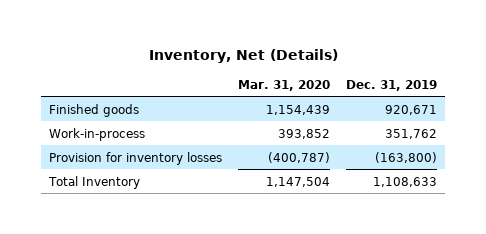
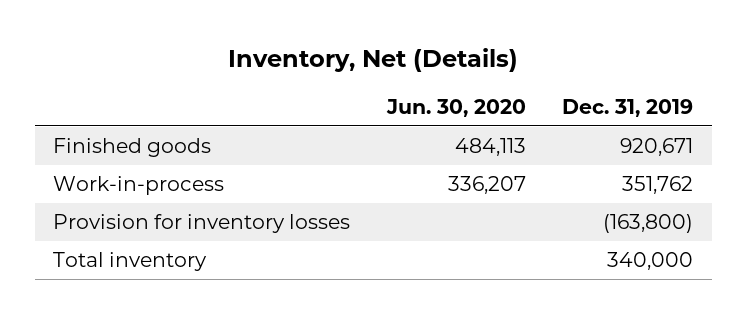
- | Mar. 31, 2020 | Dec. 31, 2019
+ | Jun. 30, 2020 | Dec. 31, 2019
- Total Inventory | 1,147,504 | 1,108,633
+ Total inventory | | 340,000

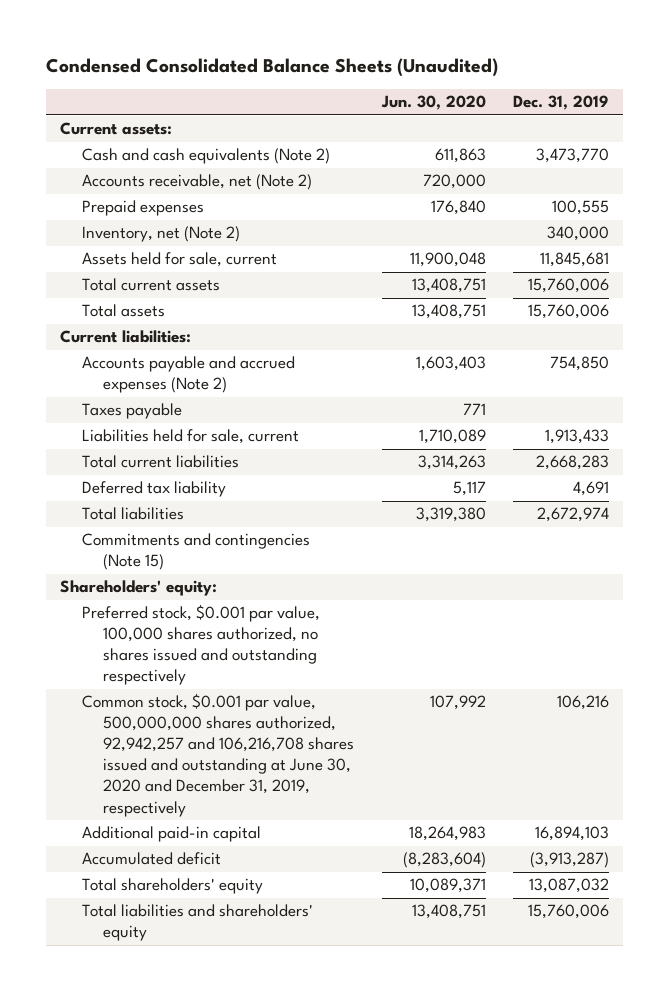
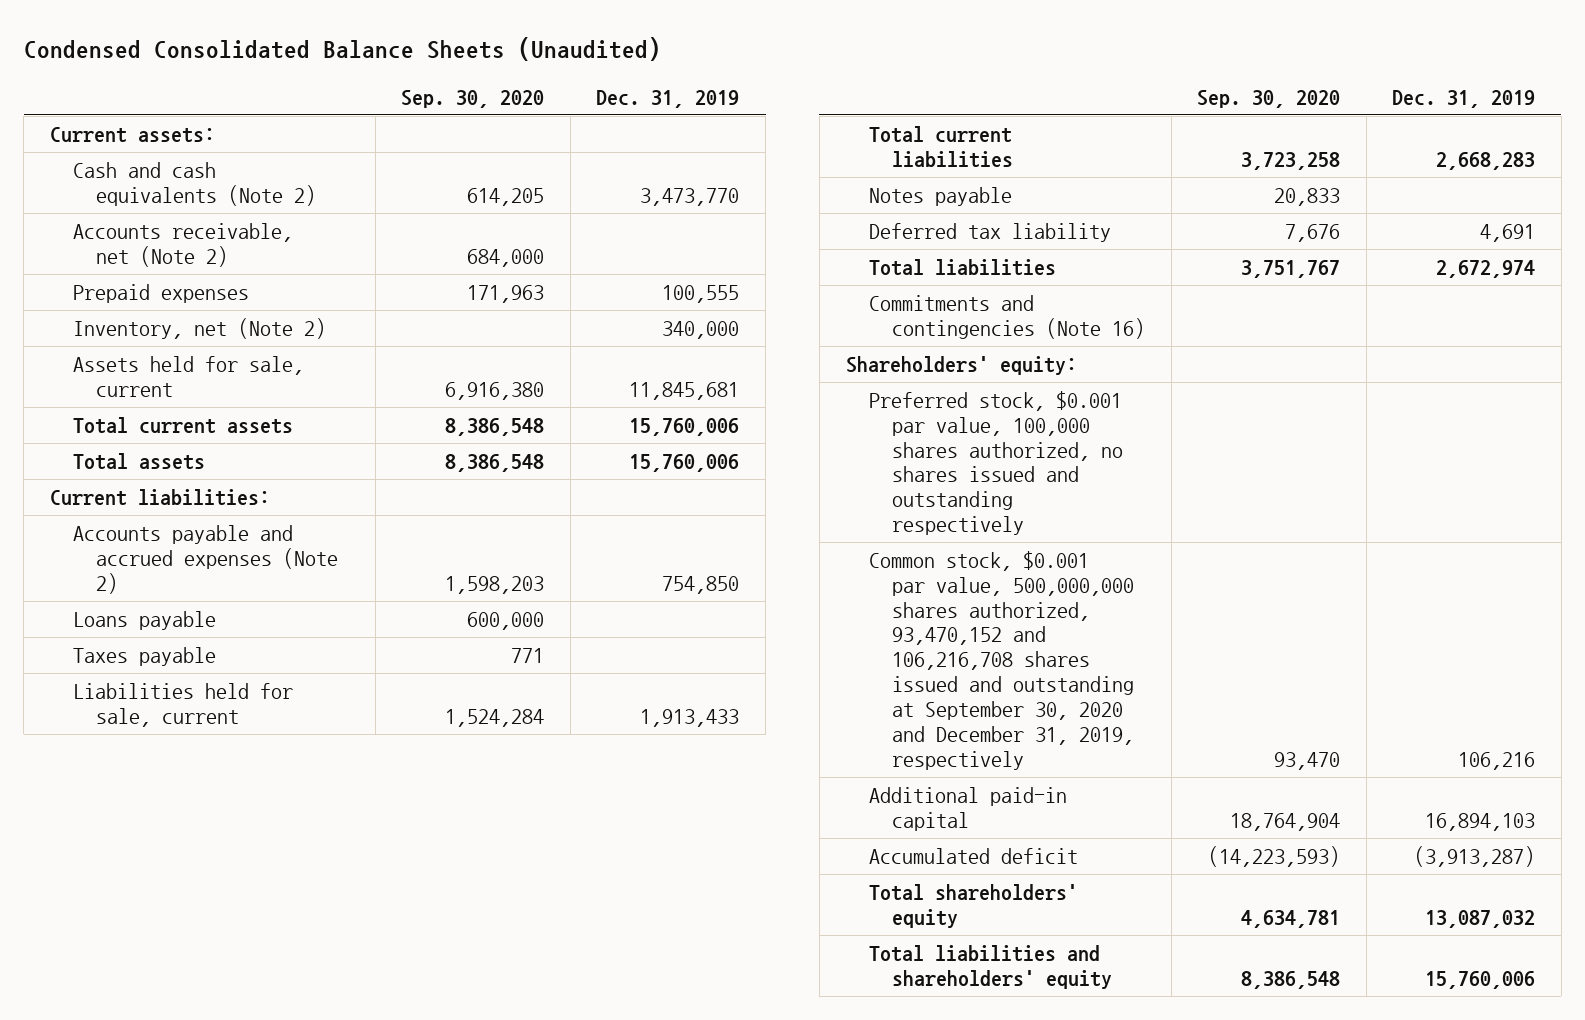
- | Jun. 30, 2020 | Dec. 31, 2019
+ | Sep. 30, 2020 | Dec. 31, 2019
+ Loans payable | 600,000 |
+ Notes payable | 20,833 |
- Commitments and contingencies (Note 15)
+ Commitments and contingencies (Note 16)
- Common stock, $0.001 par value, 500,000,000 shares authorized, 92,942,257 and 106,216,708 shares issued and outstanding at June 30, 2020 and December 31, 2019, respectively | 107,992 | 106,216
+ Common stock, $0.001 par value, 500,000,000 shares authorized, 93,470,152 and 106,216,708 shares issued and outstanding at September 30, 2020 and December 31, 2019, respectively | 93,470 | 106,216

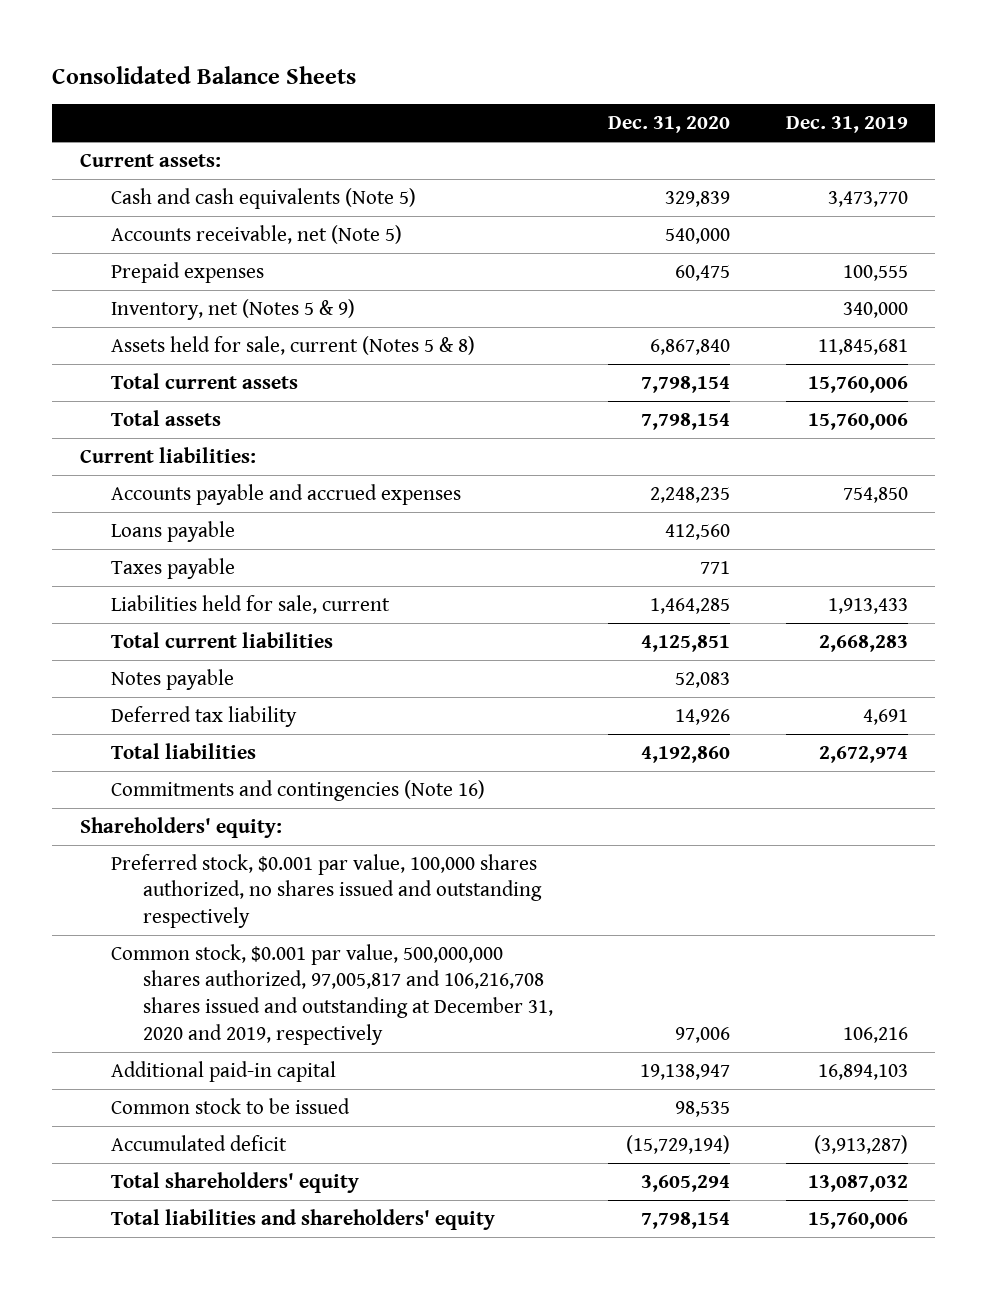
- Condensed Consolidated Balance Sheets (Unaudited)
+ Consolidated Balance Sheets
- | Sep. 30, 2020 | Dec. 31, 2019
+ | Dec. 31, 2020 | Dec. 31, 2019
- Cash and cash equivalents (Note 2) | 614,205 | 3,473,770
- Accounts receivable, net (Note 2) | 684,000 |
+ Cash and cash equivalents (Note 5) | 329,839 | 3,473,770
+ Accounts receivable, net (Note 5) | 540,000 |
- Inventory, net (Note 2) | | 340,000
- Assets held for sale, current | 6,916,380 | 11,845,681
+ Inventory, net (Notes 5 & 9) | | 340,000
+ Assets held for sale, current (Notes 5 & 8) | 6,867,840 | 11,845,681
- Accounts payable and accrued expenses (Note 2) | 1,598,203 | 754,850
+ Accounts payable and accrued expenses | 2,248,235 | 754,850
- Common stock, $0.001 par value, 500,000,000 shares authorized, 93,470,152 and 106,216,708 shares issued and outstanding at September 30, 2020 and December 31, 2019, respectively | 93,470 | 106,216
+ Common stock, $0.001 par value, 500,000,000 shares authorized, 97,005,817 and 106,216,708 shares issued and outstanding at December 31, 2020 and 2019, respectively | 97,006 | 106,216
+ Common stock to be issued | 98,535 |

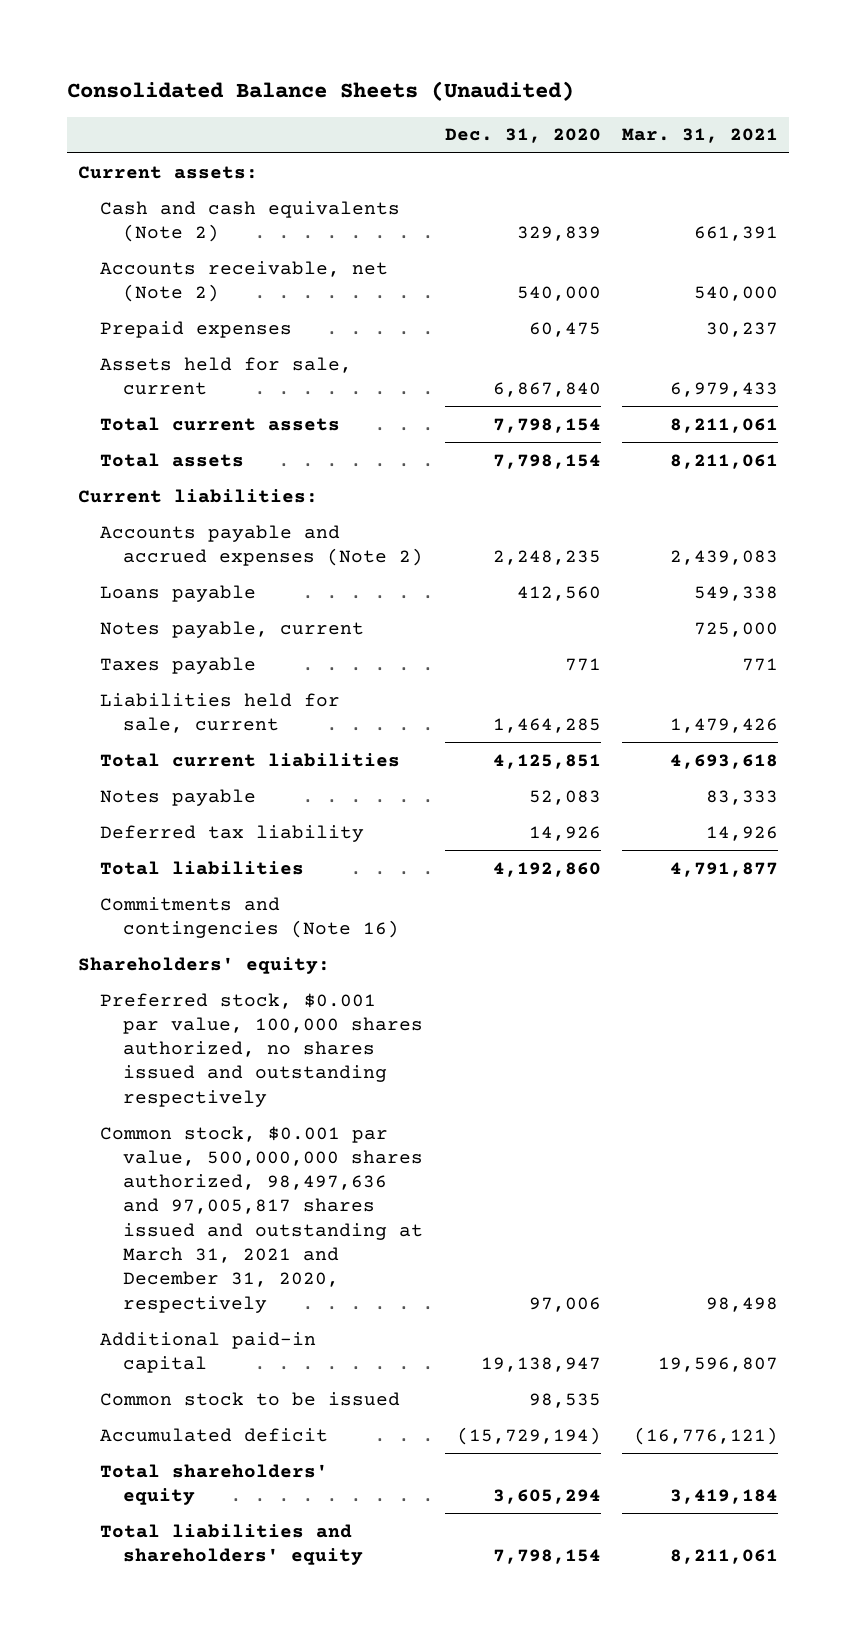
- Consolidated Balance Sheets
+ Consolidated Balance Sheets (Unaudited)
- | Dec. 31, 2020 | Dec. 31, 2019
+ | Dec. 31, 2020 | Mar. 31, 2021
- Cash and cash equivalents (Note 5) | 329,839 | 3,473,770
- Accounts receivable, net (Note 5) | 540,000 |
+ Cash and cash equivalents (Note 2) | 329,839 | 661,391
+ Accounts receivable, net (Note 2) | 540,000 | 540,000
- Inventory, net (Notes 5 & 9) | | 340,000
- Assets held for sale, current (Notes 5 & 8) | 6,867,840 | 11,845,681
+ Assets held for sale, current | 6,867,840 | 6,979,433
- Accounts payable and accrued expenses | 2,248,235 | 754,850
+ Accounts payable and accrued expenses (Note 2) | 2,248,235 | 2,439,083
+ Notes payable, current | | 725,000
- Common stock, $0.001 par value, 500,000,000 shares authorized, 97,005,817 and 106,216,708 shares issued and outstanding at December 31, 2020 and 2019, respectively | 97,006 | 106,216
+ Common stock, $0.001 par value, 500,000,000 shares authorized, 98,497,636 and 97,005,817 shares issued and outstanding at March 31, 2021 and December 31, 2020, respectively | 97,006 | 98,498

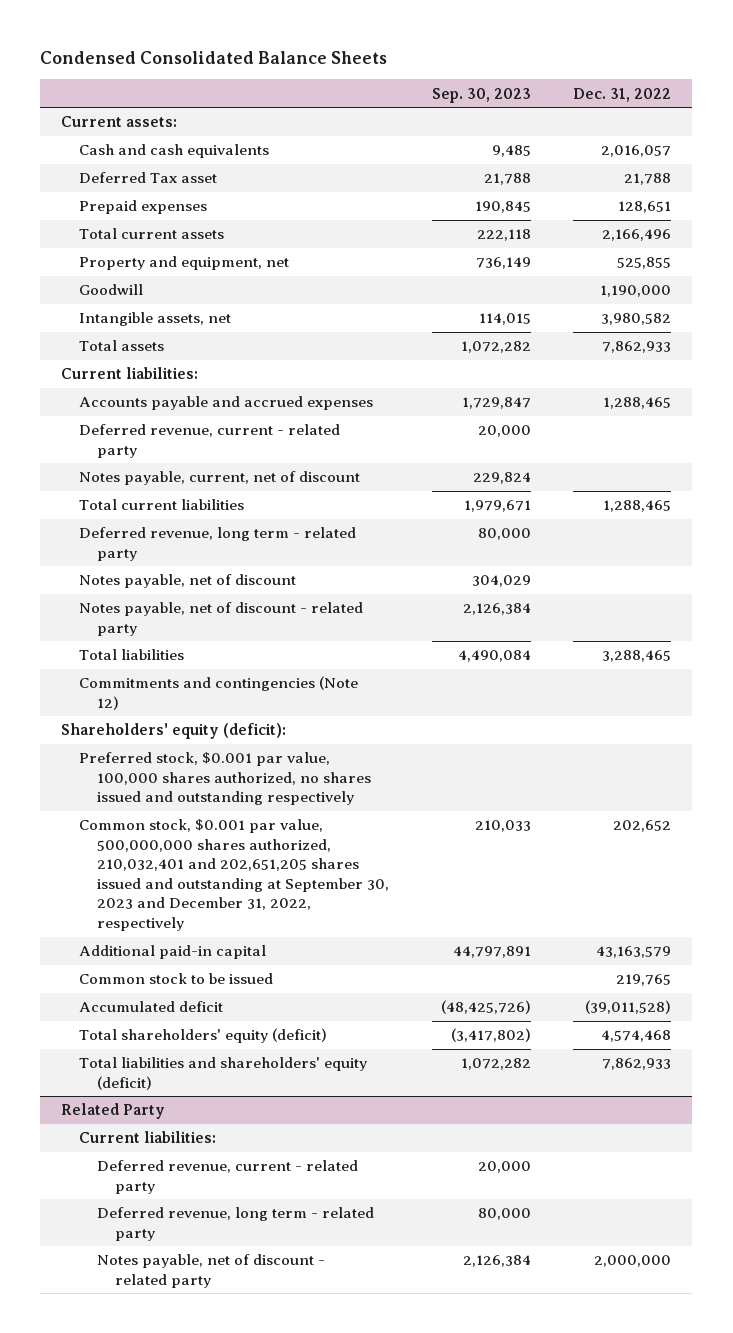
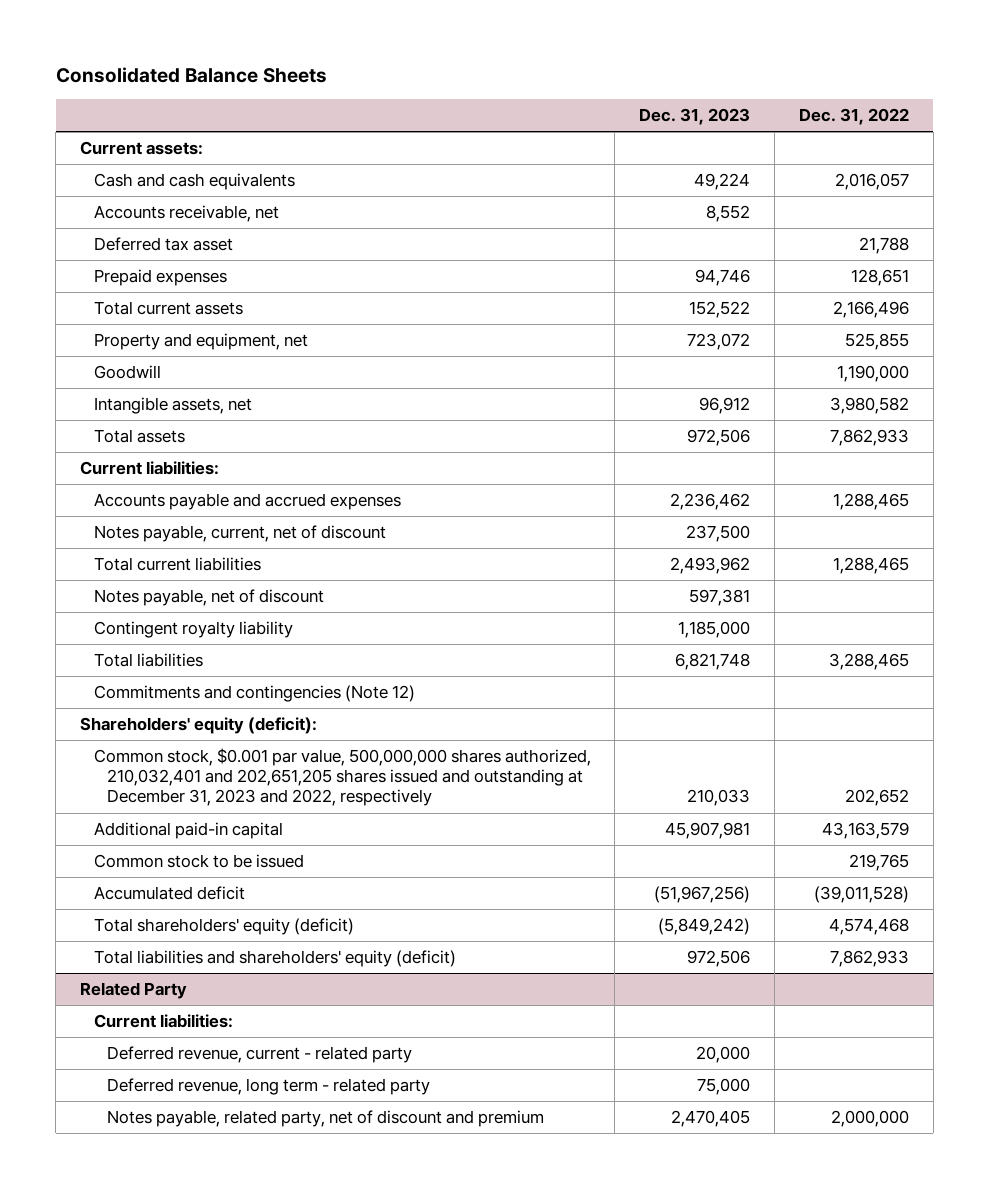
- Condensed Consolidated Balance Sheets
+ Consolidated Balance Sheets
- | Sep. 30, 2023 | Dec. 31, 2022
+ | Dec. 31, 2023 | Dec. 31, 2022
- Deferred Tax asset | 21,788 | 21,788
+ Accounts receivable, net | 8,552 |
+ Deferred tax asset | | 21,788
- Deferred revenue, current - related party | 20,000 |
- Deferred revenue, long term - related party | 80,000 |
- Notes payable, net of discount - related party | 2,126,384 |
+ Contingent royalty liability | 1,185,000 |
- Preferred stock, $0.001 par value, 100,000 shares authorized, no shares issued and outstanding respectively
- Common stock, $0.001 par value, 500,000,000 shares authorized, 210,032,401 and 202,651,205 shares issued and outstanding at September 30, 2023 and December 31, 2022, respectively | 210,033 | 202,652
+ Common stock, $0.001 par value, 500,000,000 shares authorized, 210,032,401 and 202,651,205 shares issued and outstanding at December 31, 2023 and 2022, respectively | 210,033 | 202,652
@ Related Party
- Notes payable, net of discount - related party | 2,126,384 | 2,000,000
+ Notes payable, related party, net of discount and premium | 2,470,405 | 2,000,000

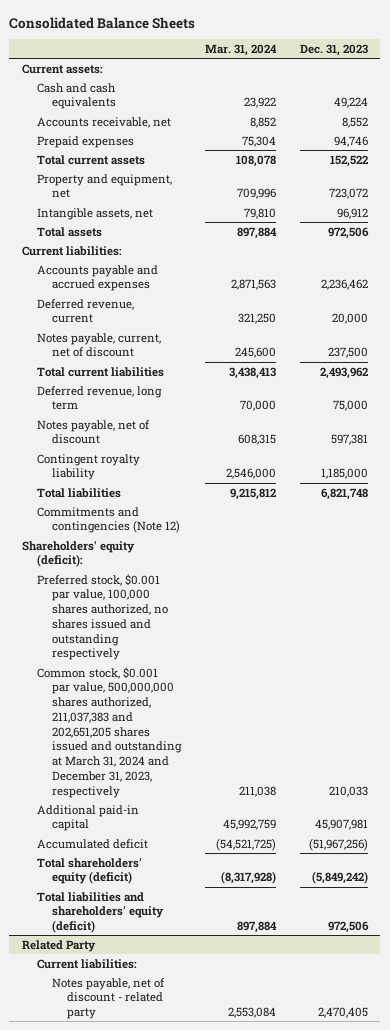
- | Dec. 31, 2023 | Dec. 31, 2022
+ | Mar. 31, 2024 | Dec. 31, 2023
- Deferred tax asset | | 21,788
- Goodwill | | 1,190,000
+ Deferred revenue, current | 321,250 | 20,000
+ Deferred revenue, long term | 70,000 | 75,000
- Common stock, $0.001 par value, 500,000,000 shares authorized, 210,032,401 and 202,651,205 shares issued and outstanding at December 31, 2023 and 2022, respectively | 210,033 | 202,652
+ Preferred stock, $0.001 par value, 100,000 shares authorized, no shares issued and outstanding respectively
+ Common stock, $0.001 par value, 500,000,000 shares authorized, 211,037,383 and 202,651,205 shares issued and outstanding at March 31, 2024 and December 31, 2023, respectively | 211,038 | 210,033
- Common stock to be issued | | 219,765
@ Related Party
- Deferred revenue, current - related party | 20,000 |
- Deferred revenue, long term - related party | 75,000 |
- Notes payable, related party, net of discount and premium | 2,470,405 | 2,000,000
+ Notes payable, net of discount - related party | 2,553,084 | 2,470,405

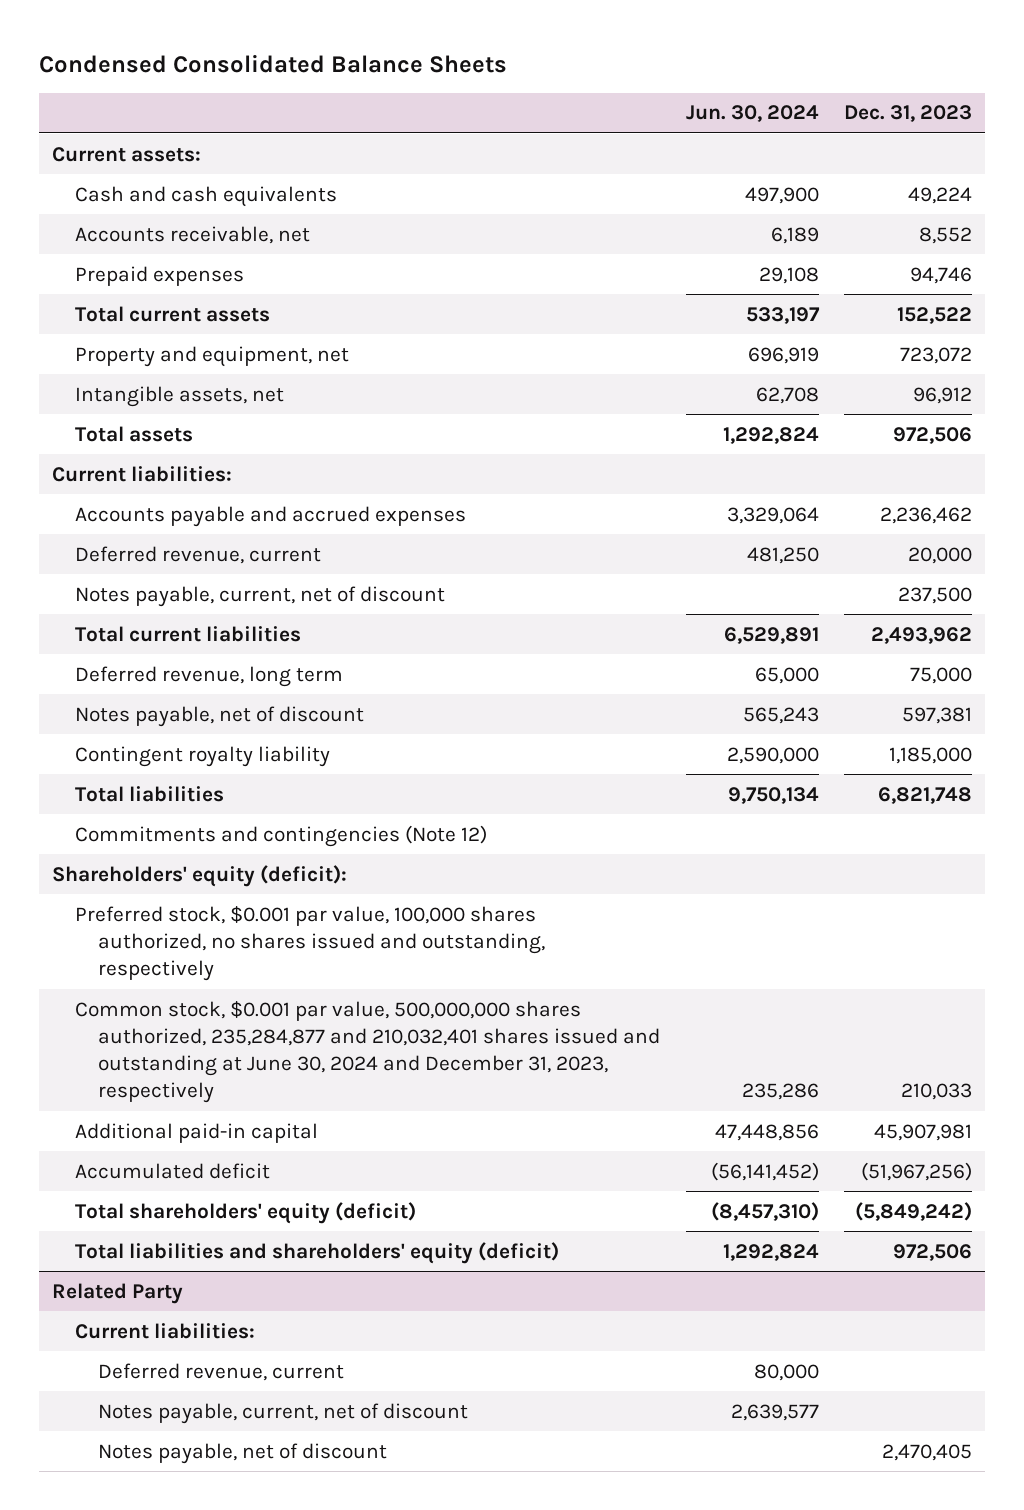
- Consolidated Balance Sheets
+ Condensed Consolidated Balance Sheets
- | Mar. 31, 2024 | Dec. 31, 2023
+ | Jun. 30, 2024 | Dec. 31, 2023
- Preferred stock, $0.001 par value, 100,000 shares authorized, no shares issued and outstanding respectively
- Common stock, $0.001 par value, 500,000,000 shares authorized, 211,037,383 and 202,651,205 shares issued and outstanding at March 31, 2024 and December 31, 2023, respectively | 211,038 | 210,033
+ Preferred stock, $0.001 par value, 100,000 shares authorized, no shares issued and outstanding, respectively
+ Common stock, $0.001 par value, 500,000,000 shares authorized, 235,284,877 and 210,032,401 shares issued and outstanding at June 30, 2024 and December 31, 2023, respectively | 235,286 | 210,033
@ Related Party
- Notes payable, net of discount - related party | 2,553,084 | 2,470,405
+ Deferred revenue, current | 80,000 |
+ Notes payable, current, net of discount | 2,639,577 |
+ Notes payable, net of discount | | 2,470,405

